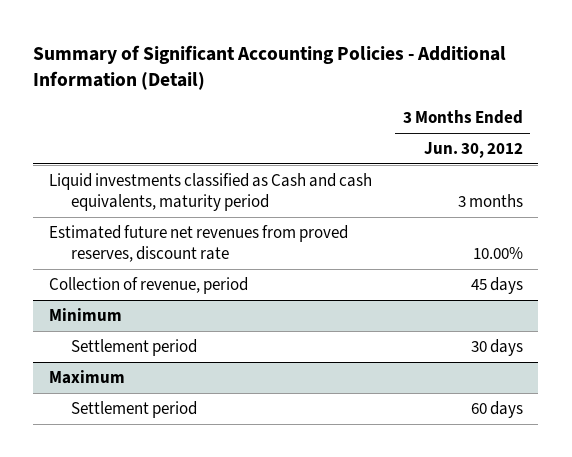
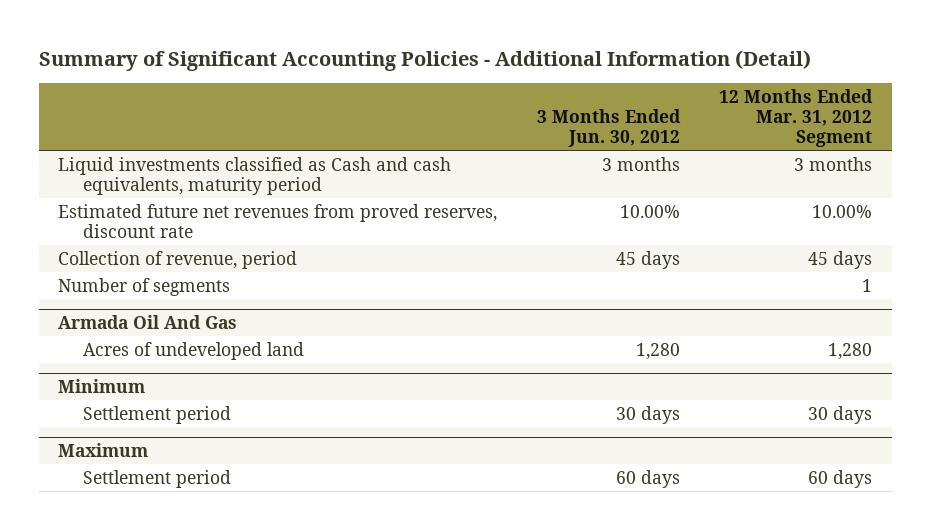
- | 3 Months Ended Jun. 30, 2012
+ | 3 Months Ended Jun. 30, 2012 | 12 Months Ended Mar. 31, 2012 Segment
+ Number of segments | | 1
+ Armada Oil And Gas
+ Acres of undeveloped land | 1,280 | 1,280

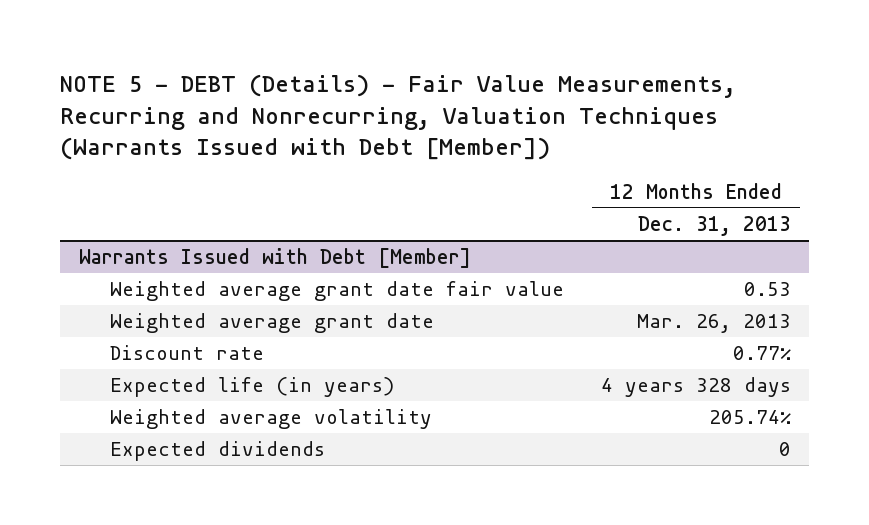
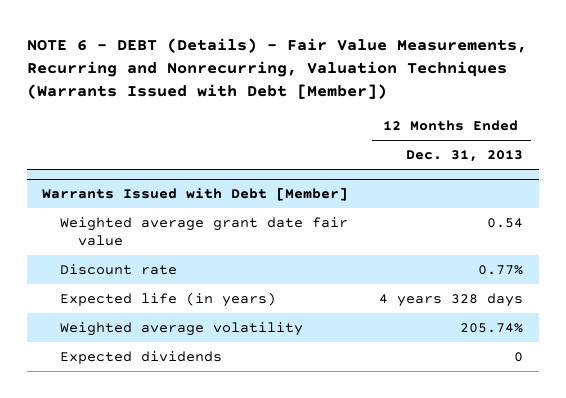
- NOTE 5 - DEBT (Details) - Fair Value Measurements, Recurring and Nonrecurring, Valuation Techniques (Warrants Issued with Debt [Member])
+ NOTE 6 - DEBT (Details) - Fair Value Measurements, Recurring and Nonrecurring, Valuation Techniques (Warrants Issued with Debt [Member])
@ Warrants Issued with Debt [Member]
- Weighted average grant date fair value | 0.53
- Weighted average grant date | Mar. 26, 2013
+ Weighted average grant date fair value | 0.54

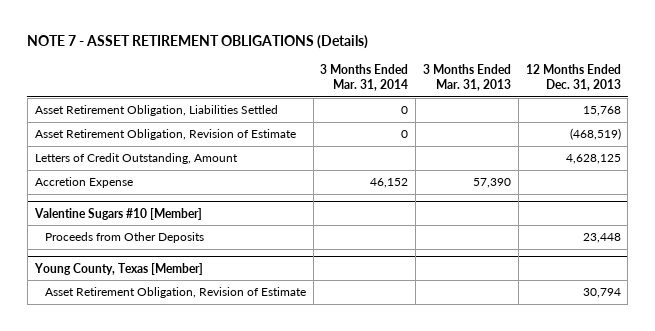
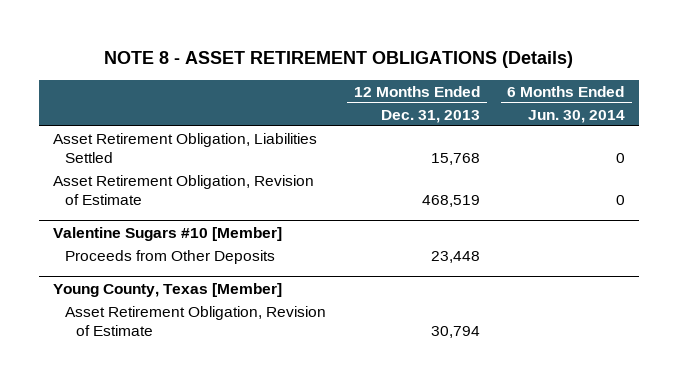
- NOTE 7 - ASSET RETIREMENT OBLIGATIONS (Details)
+ NOTE 8 - ASSET RETIREMENT OBLIGATIONS (Details)
- | 3 Months Ended Mar. 31, 2014 | 3 Months Ended Mar. 31, 2013 | 12 Months Ended Dec. 31, 2013
+ | 12 Months Ended Dec. 31, 2013 | 6 Months Ended Jun. 30, 2014
- Asset Retirement Obligation, Revision of Estimate | 0 | | (468,519)
- Letters of Credit Outstanding, Amount | | | 4,628,125
- Accretion Expense | 46,152 | 57,390 |
+ Asset Retirement Obligation, Revision of Estimate | 468,519 | 0

